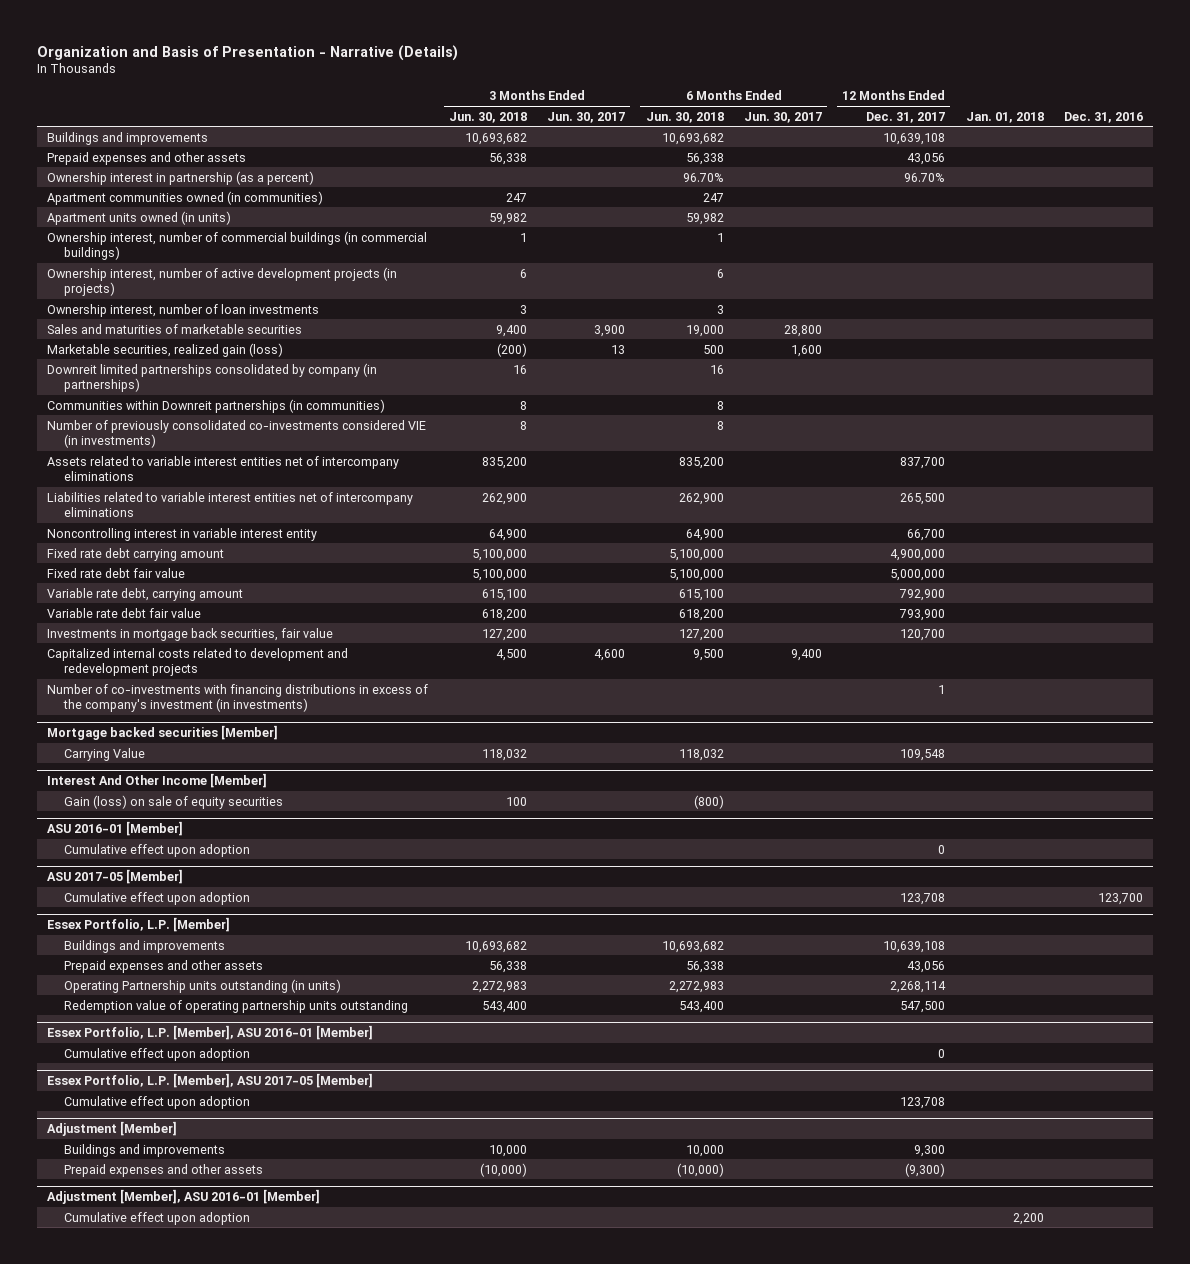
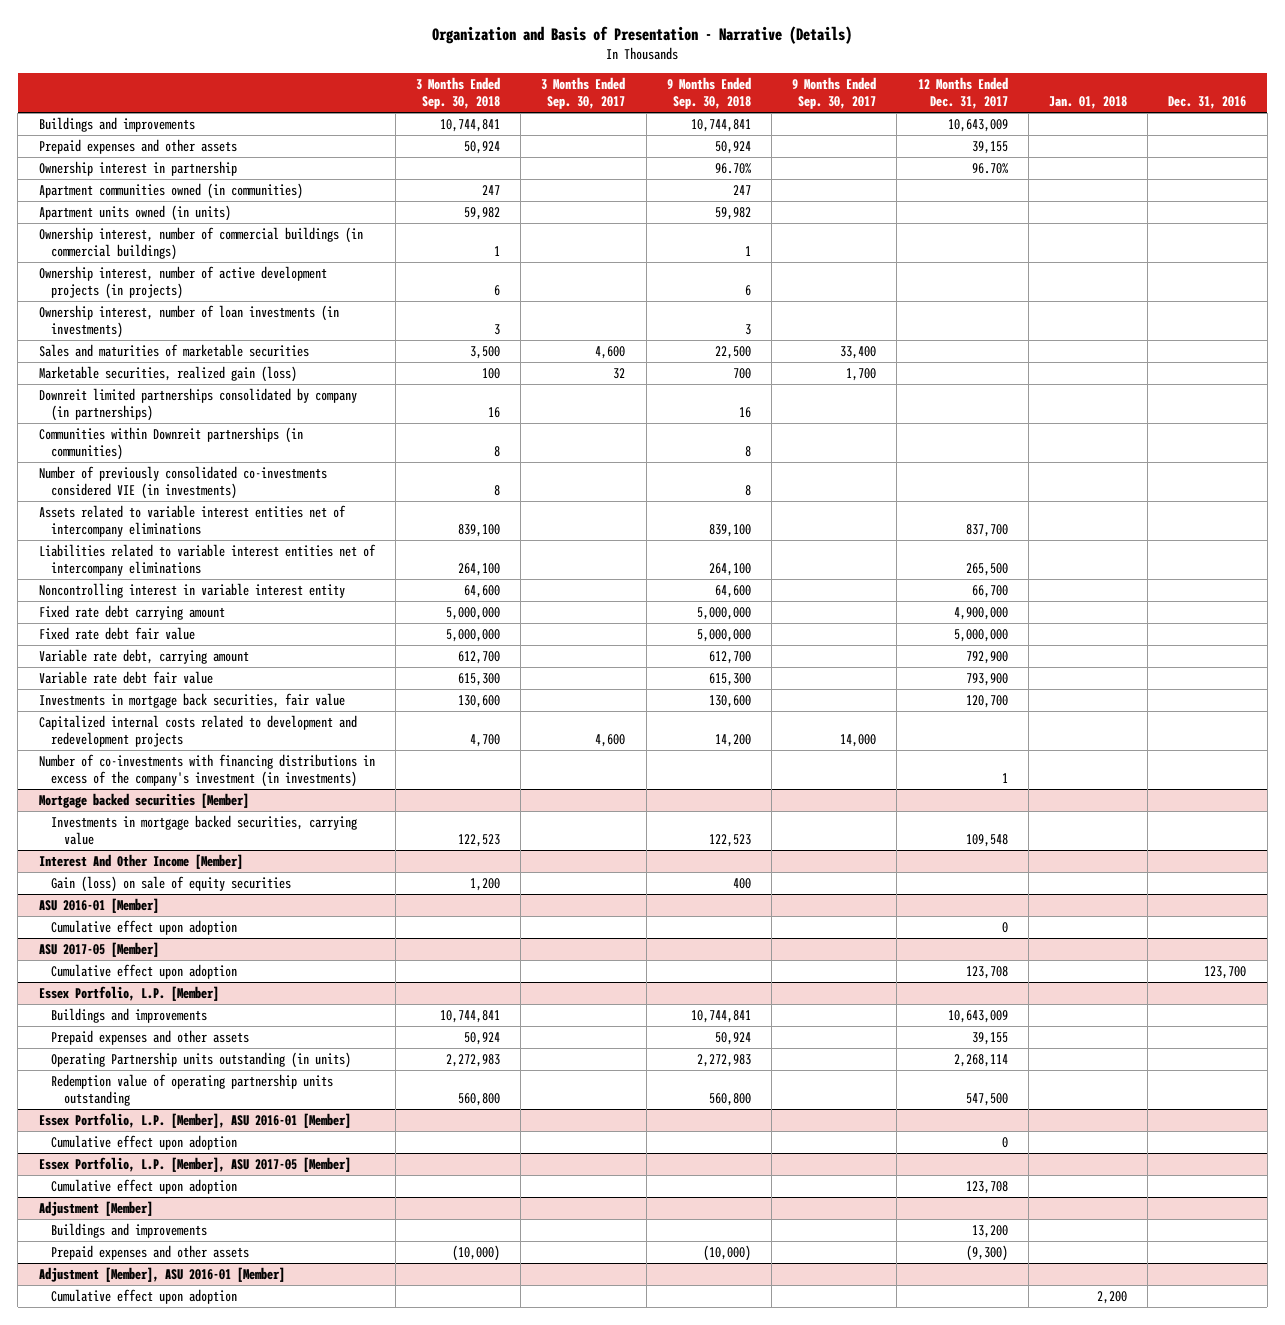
- | 3 Months Ended Jun. 30, 2018 | 3 Months Ended Jun. 30, 2017 | 6 Months Ended Jun. 30, 2018 | 6 Months Ended Jun. 30, 2017 | 12 Months Ended Dec. 31, 2017 | Jan. 01, 2018 | Dec. 31, 2016
+ | 3 Months Ended Sep. 30, 2018 | 3 Months Ended Sep. 30, 2017 | 9 Months Ended Sep. 30, 2018 | 9 Months Ended Sep. 30, 2017 | 12 Months Ended Dec. 31, 2017 | Jan. 01, 2018 | Dec. 31, 2016
- Buildings and improvements | 10,693,682 | | 10,693,682 | | 10,639,108 | |
- Prepaid expenses and other assets | 56,338 | | 56,338 | | 43,056 | |
- Ownership interest in partnership (as a percent) | | | 96.70% | | 96.70% | |
+ Buildings and improvements | 10,744,841 | | 10,744,841 | | 10,643,009 | |
+ Prepaid expenses and other assets | 50,924 | | 50,924 | | 39,155 | |
+ Ownership interest in partnership | | | 96.70% | | 96.70% | |
- Ownership interest, number of loan investments | 3 | | 3 | | | |
+ Ownership interest, number of loan investments (in investments) | 3 | | 3 | | | |
@ Mortgage backed securities [Member]
- Carrying Value | 118,032 | | 118,032 | | 109,548 | |
+ Investments in mortgage backed securities, carrying value | 122,523 | | 122,523 | | 109,548 | |
@ Essex Portfolio, L.P. [Member]
- Buildings and improvements | 10,693,682 | | 10,693,682 | | 10,639,108 | |
- Prepaid expenses and other assets | 56,338 | | 56,338 | | 43,056 | |
+ Buildings and improvements | 10,744,841 | | 10,744,841 | | 10,643,009 | |
+ Prepaid expenses and other assets | 50,924 | | 50,924 | | 39,155 | |
@ Adjustment [Member]
- Buildings and improvements | 10,000 | | 10,000 | | 9,300 | |
+ Buildings and improvements | | | | | 13,200 | |

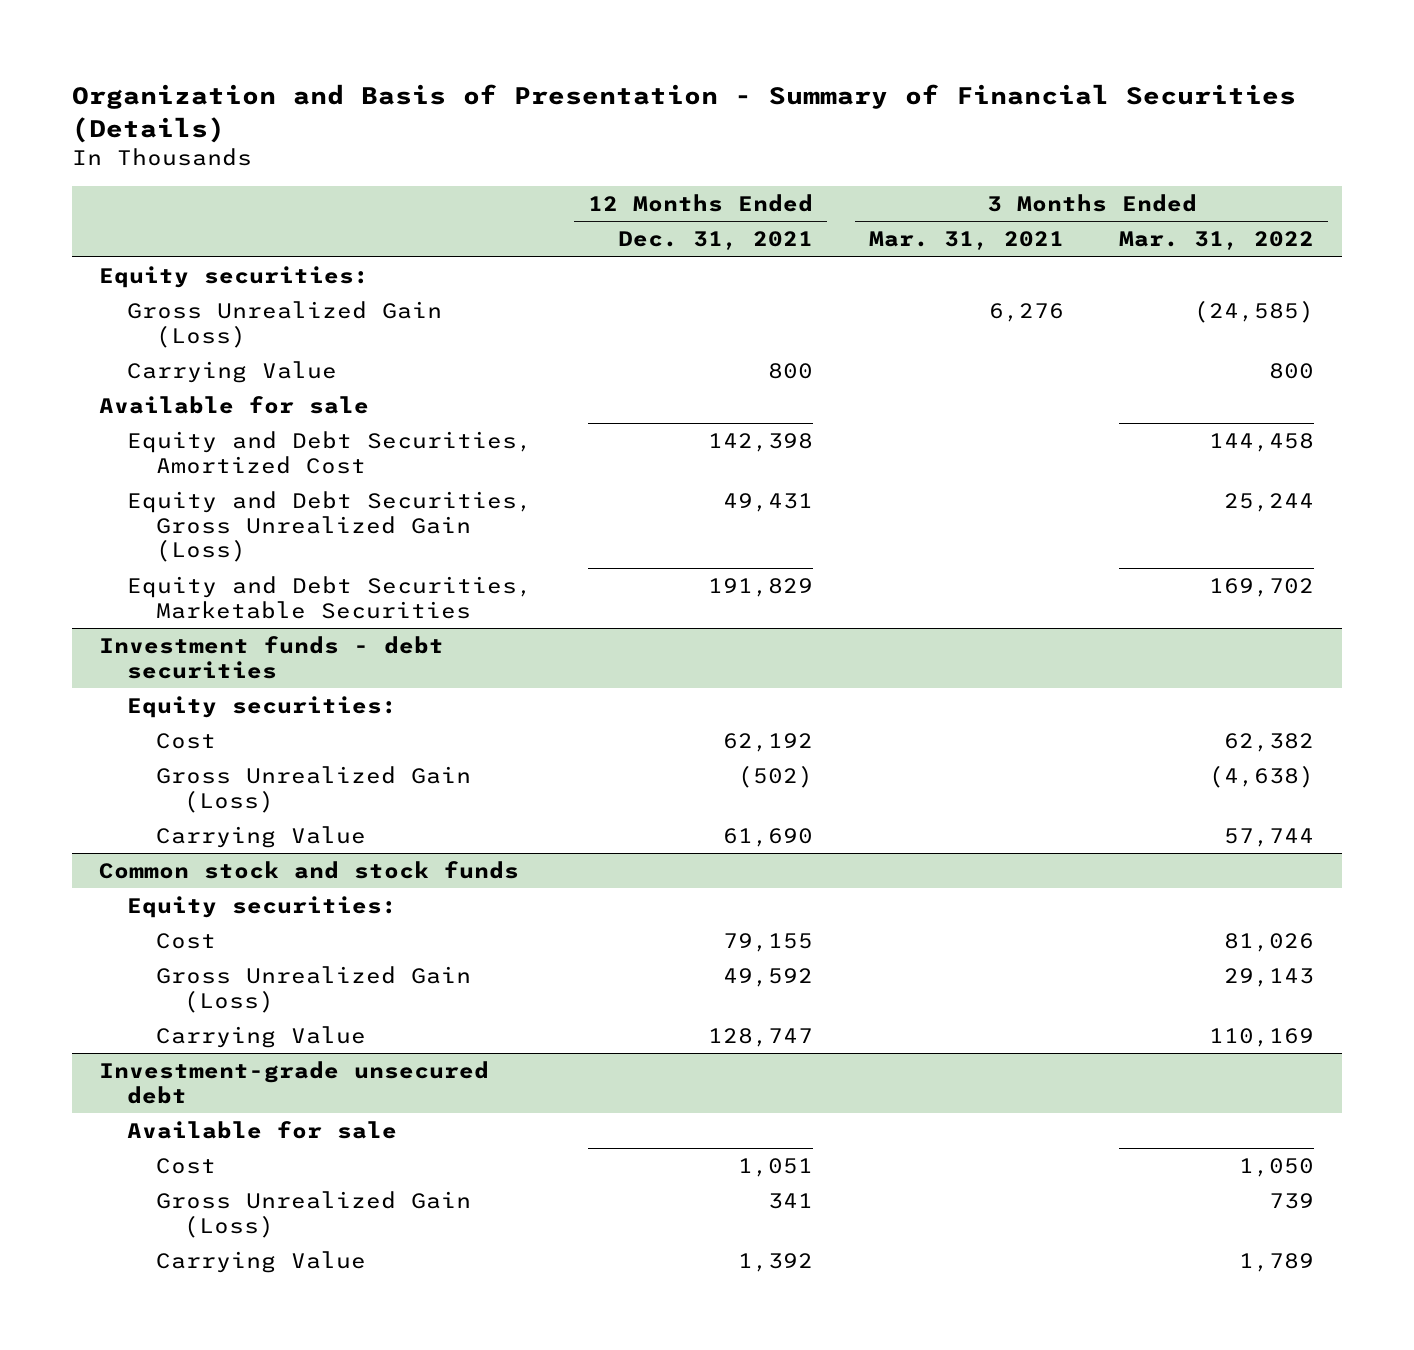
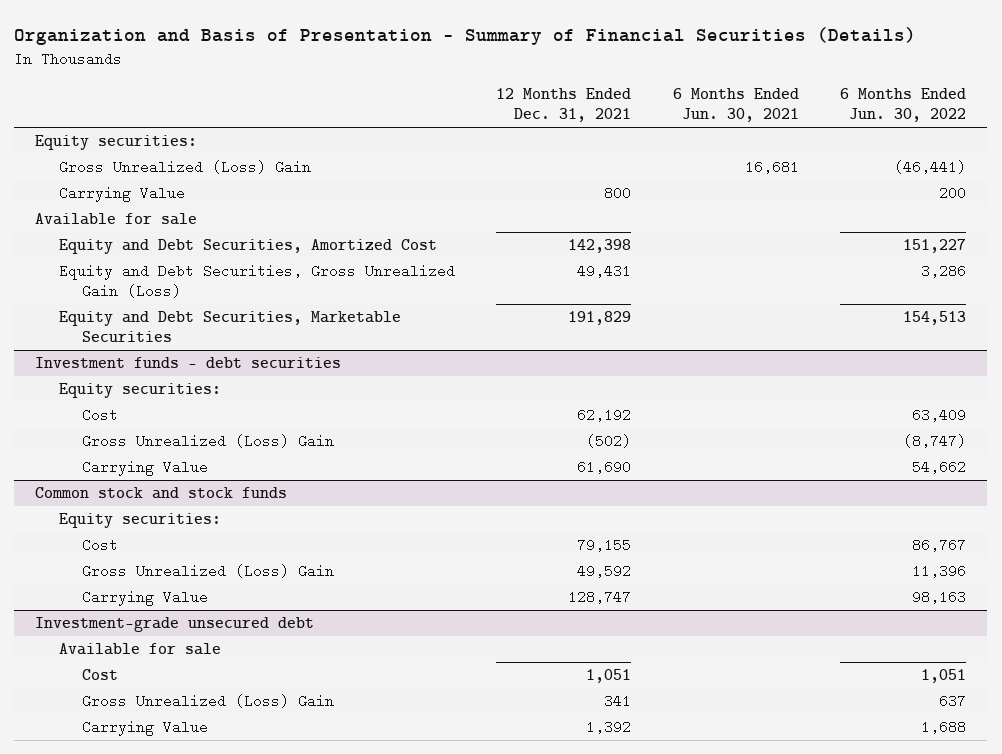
- | 12 Months Ended Dec. 31, 2021 | 3 Months Ended Mar. 31, 2021 | 3 Months Ended Mar. 31, 2022
+ | 12 Months Ended Dec. 31, 2021 | 6 Months Ended Jun. 30, 2021 | 6 Months Ended Jun. 30, 2022
- Gross Unrealized Gain (Loss) | | 6,276 | (24,585)
+ Gross Unrealized (Loss) Gain | | 16,681 | (46,441)
@ Investment funds - debt securities
- Gross Unrealized Gain (Loss) | (502) | | (4,638)
+ Gross Unrealized (Loss) Gain | (502) | | (8,747)
@ Common stock and stock funds
- Gross Unrealized Gain (Loss) | 49,592 | | 29,143
+ Gross Unrealized (Loss) Gain | 49,592 | | 11,396
@ Investment-grade unsecured debt
- Gross Unrealized Gain (Loss) | 341 | | 739
+ Gross Unrealized (Loss) Gain | 341 | | 637

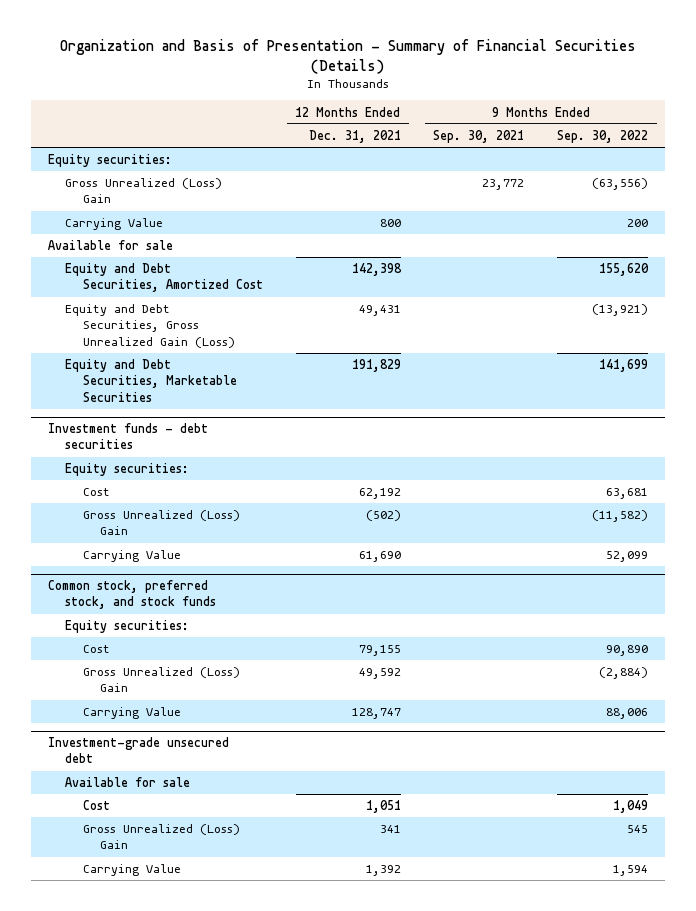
- | 12 Months Ended Dec. 31, 2021 | 6 Months Ended Jun. 30, 2021 | 6 Months Ended Jun. 30, 2022
+ | 12 Months Ended Dec. 31, 2021 | 9 Months Ended Sep. 30, 2021 | 9 Months Ended Sep. 30, 2022
- Common stock and stock funds
+ Common stock, preferred stock, and stock funds

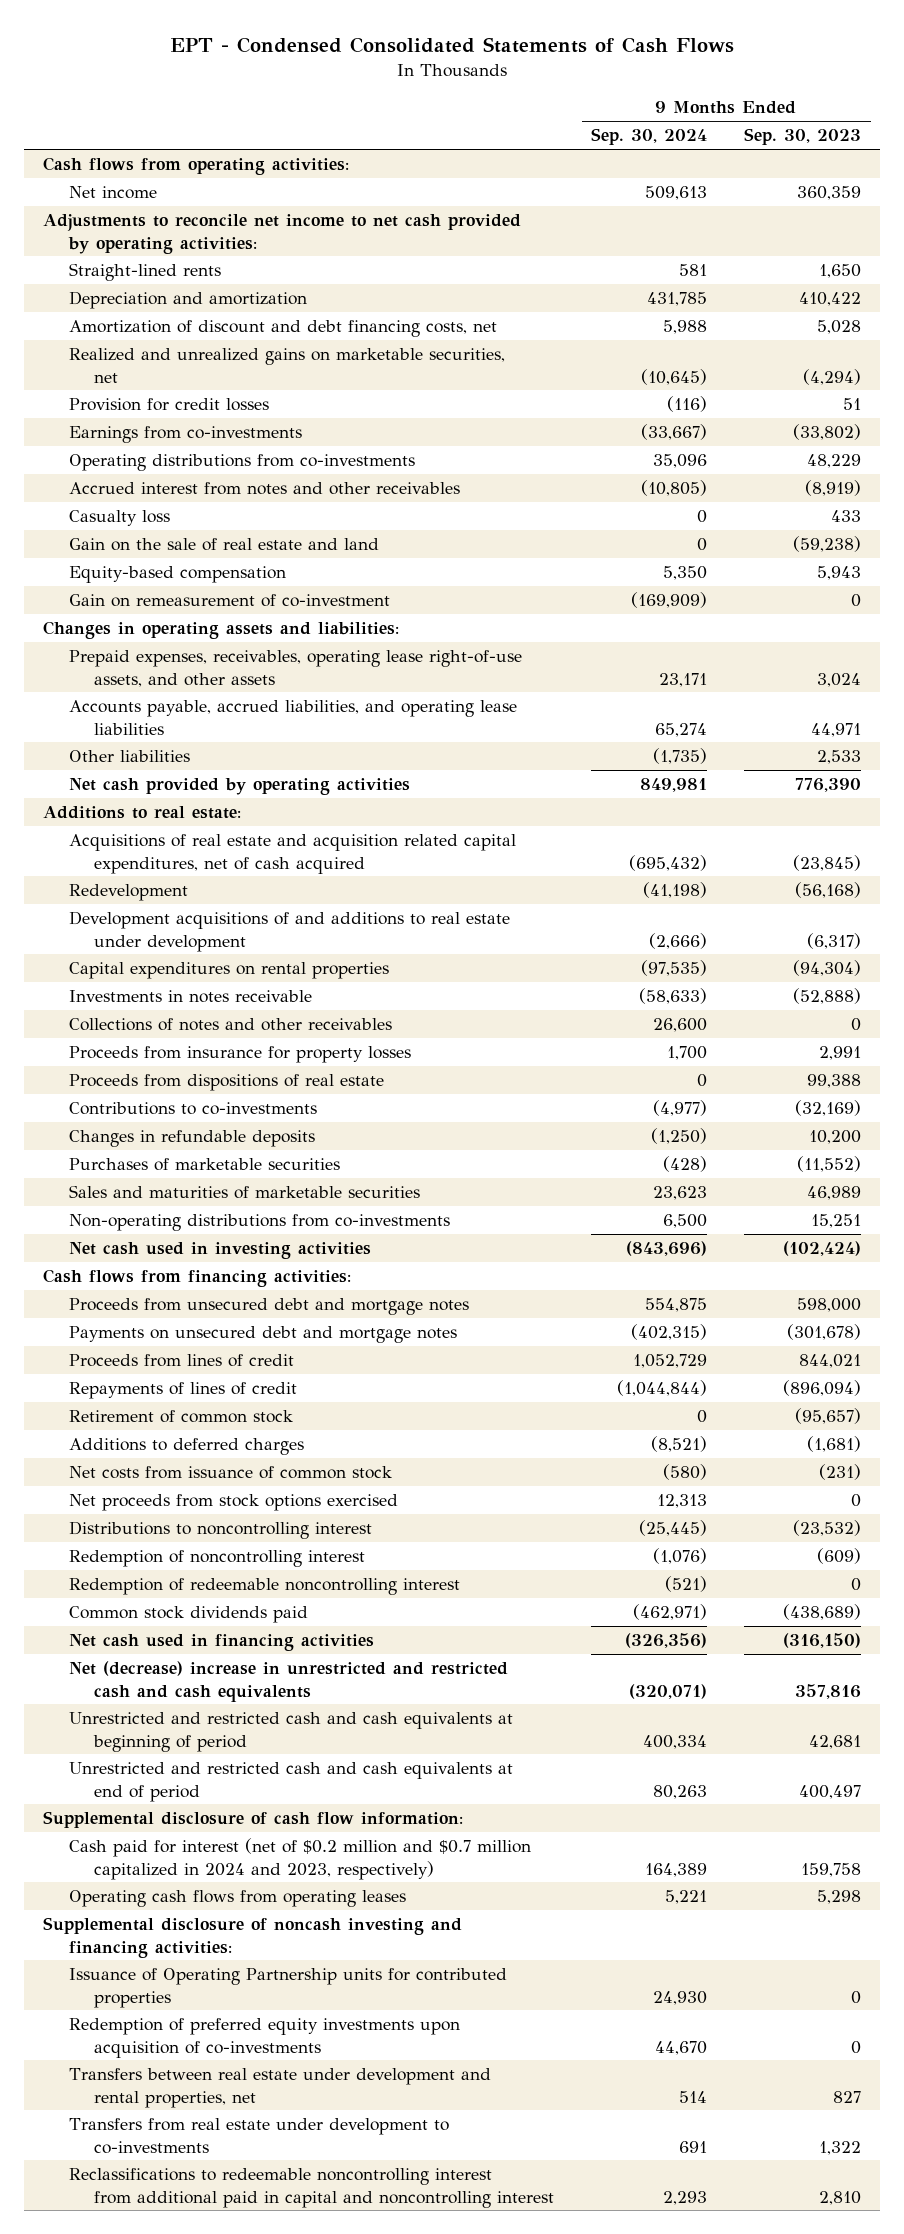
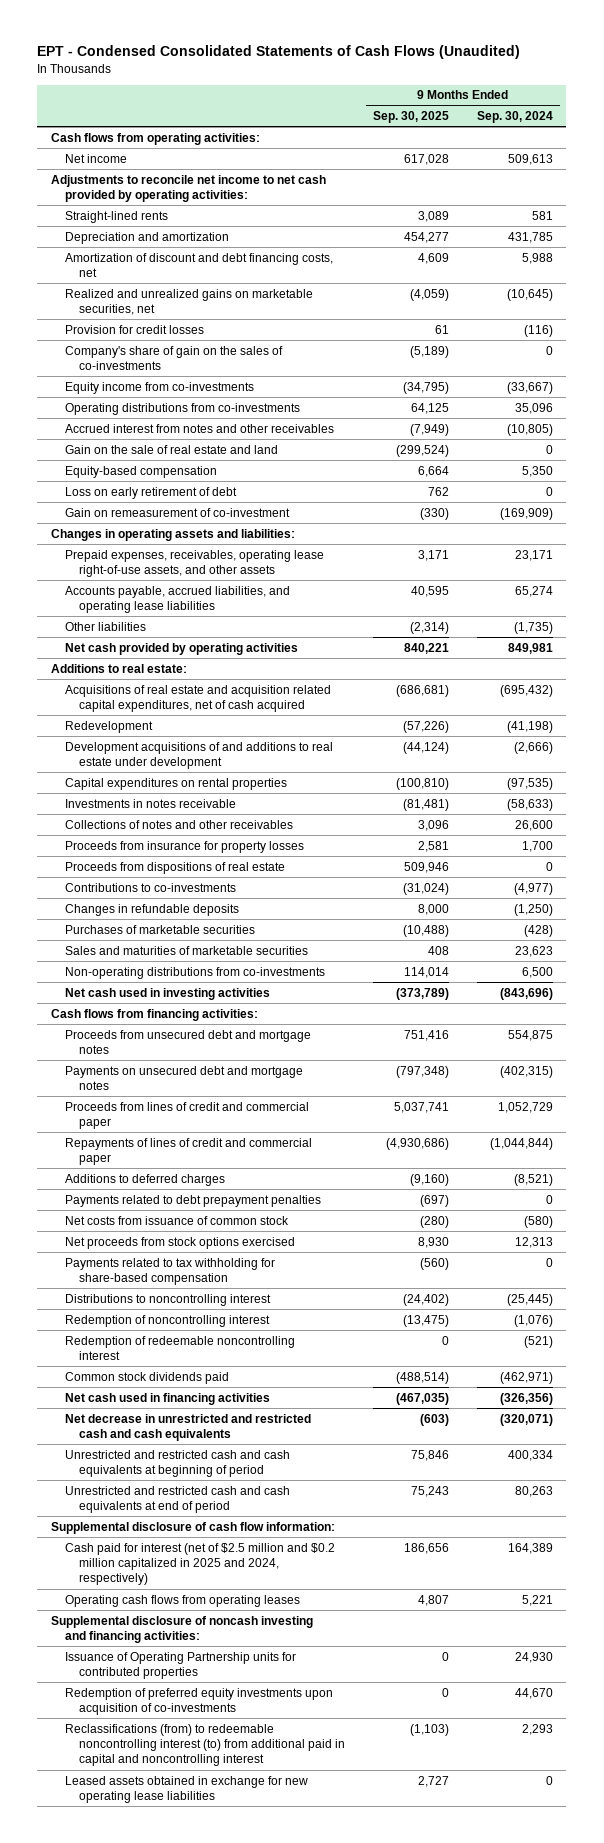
- EPT - Condensed Consolidated Statements of Cash Flows
+ EPT - Condensed Consolidated Statements of Cash Flows (Unaudited)
- | 9 Months Ended Sep. 30, 2024 | 9 Months Ended Sep. 30, 2023
+ | 9 Months Ended Sep. 30, 2025 | 9 Months Ended Sep. 30, 2024
- Earnings from co-investments | (33,667) | (33,802)
+ Company's share of gain on the sales of co-investments | (5,189) | 0
+ Equity income from co-investments | (34,795) | (33,667)
- Casualty loss | 0 | 433
+ Loss on early retirement of debt | 762 | 0
- Proceeds from lines of credit | 1,052,729 | 844,021
- Repayments of lines of credit | (1,044,844) | (896,094)
- Retirement of common stock | 0 | (95,657)
+ Proceeds from lines of credit and commercial paper | 5,037,741 | 1,052,729
+ Repayments of lines of credit and commercial paper | (4,930,686) | (1,044,844)
+ Payments related to debt prepayment penalties | (697) | 0
+ Payments related to tax withholding for share-based compensation | (560) | 0
- Net (decrease) increase in unrestricted and restricted cash and cash equivalents | (320,071) | 357,816
+ Net decrease in unrestricted and restricted cash and cash equivalents | (603) | (320,071)
- Cash paid for interest (net of $0.2 million and $0.7 million capitalized in 2024 and 2023, respectively) | 164,389 | 159,758
+ Cash paid for interest (net of $2.5 million and $0.2 million capitalized in 2025 and 2024, respectively) | 186,656 | 164,389
- Transfers between real estate under development and rental properties, net | 514 | 827
- Transfers from real estate under development to co-investments | 691 | 1,322
- Reclassifications to redeemable noncontrolling interest from additional paid in capital and noncontrolling interest | 2,293 | 2,810
+ Reclassifications (from) to redeemable noncontrolling interest (to) from additional paid in capital and noncontrolling interest | (1,103) | 2,293
+ Leased assets obtained in exchange for new operating lease liabilities | 2,727 | 0

